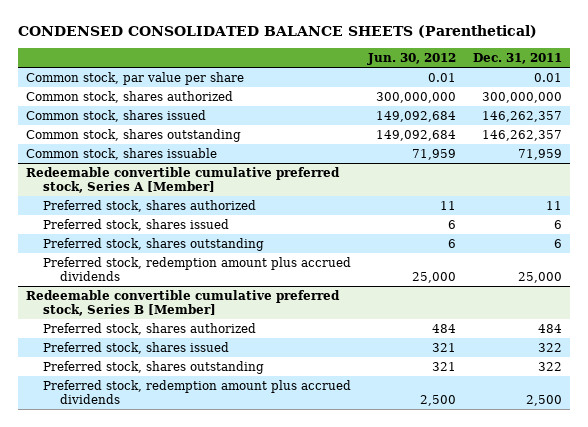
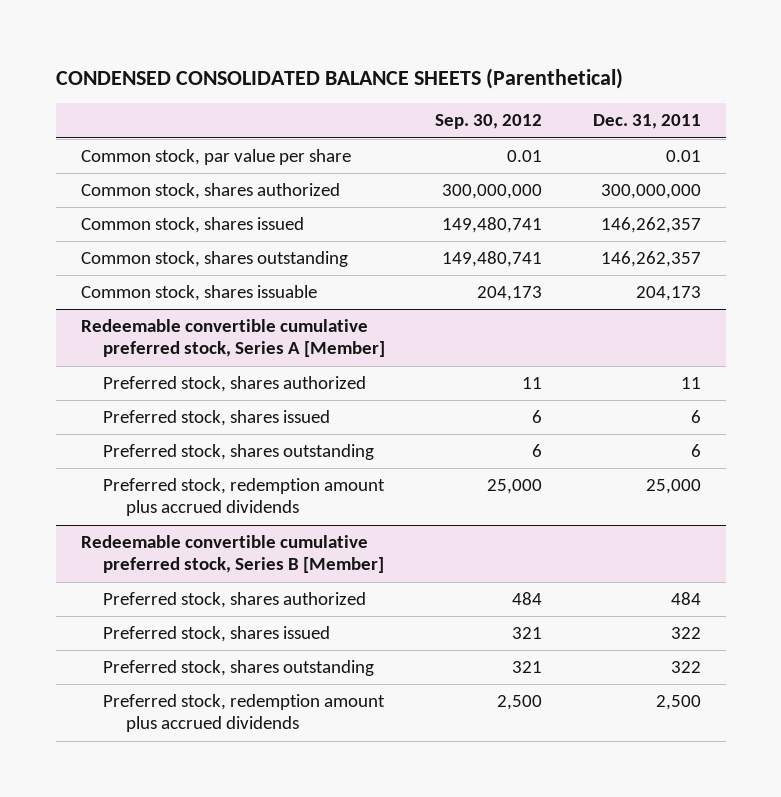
- | Jun. 30, 2012 | Dec. 31, 2011
+ | Sep. 30, 2012 | Dec. 31, 2011
- Common stock, shares issuable | 71,959 | 71,959
+ Common stock, shares issuable | 204,173 | 204,173

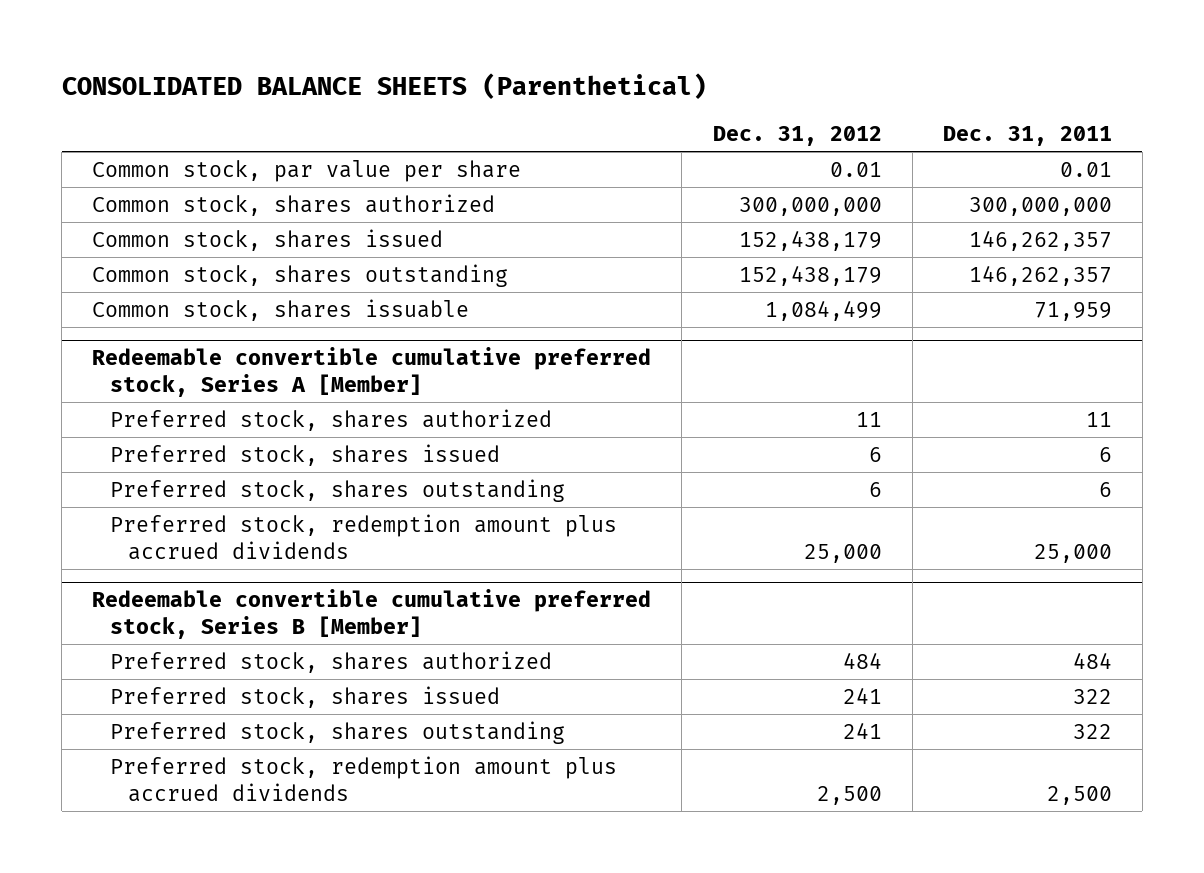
- CONDENSED CONSOLIDATED BALANCE SHEETS (Parenthetical)
+ CONSOLIDATED BALANCE SHEETS (Parenthetical)
- | Sep. 30, 2012 | Dec. 31, 2011
+ | Dec. 31, 2012 | Dec. 31, 2011
- Common stock, shares issuable | 204,173 | 204,173
+ Common stock, shares issuable | 1,084,499 | 71,959

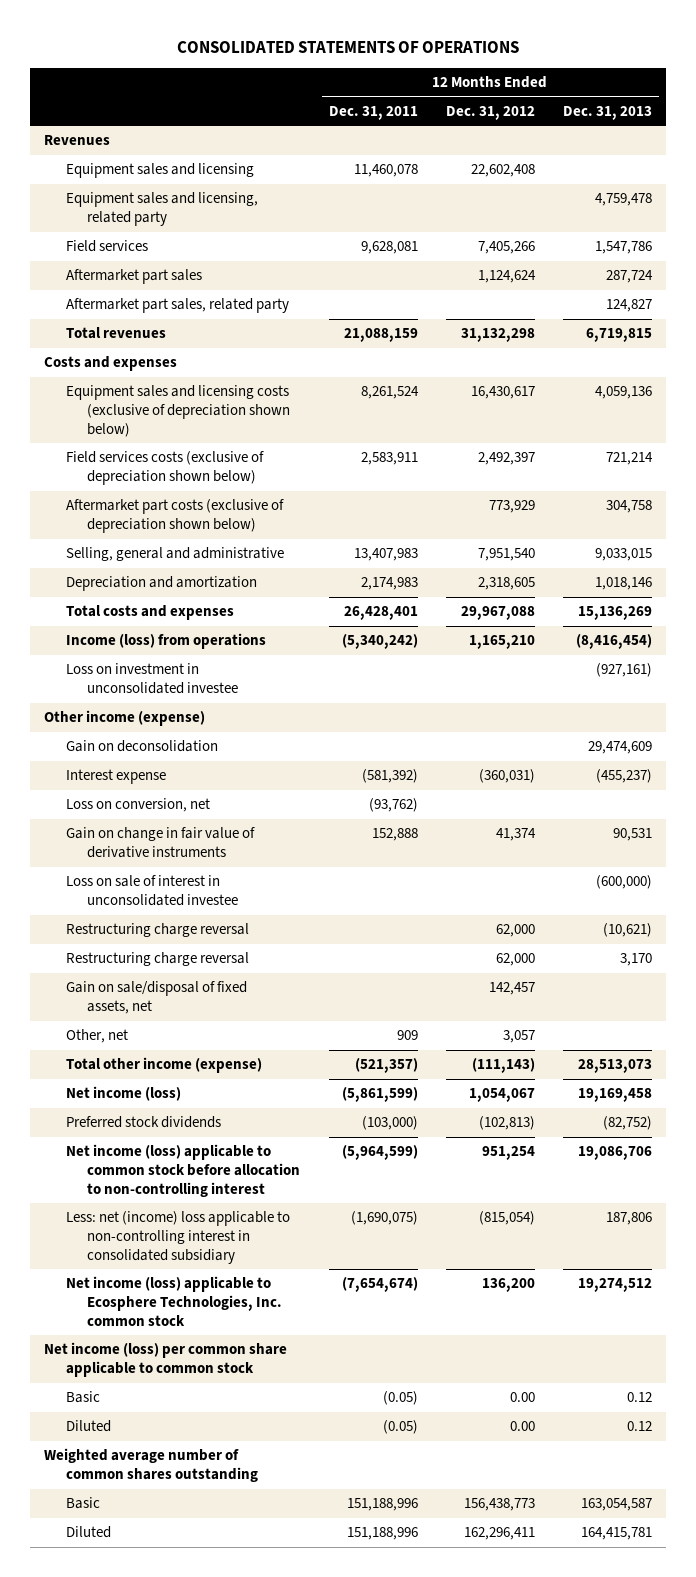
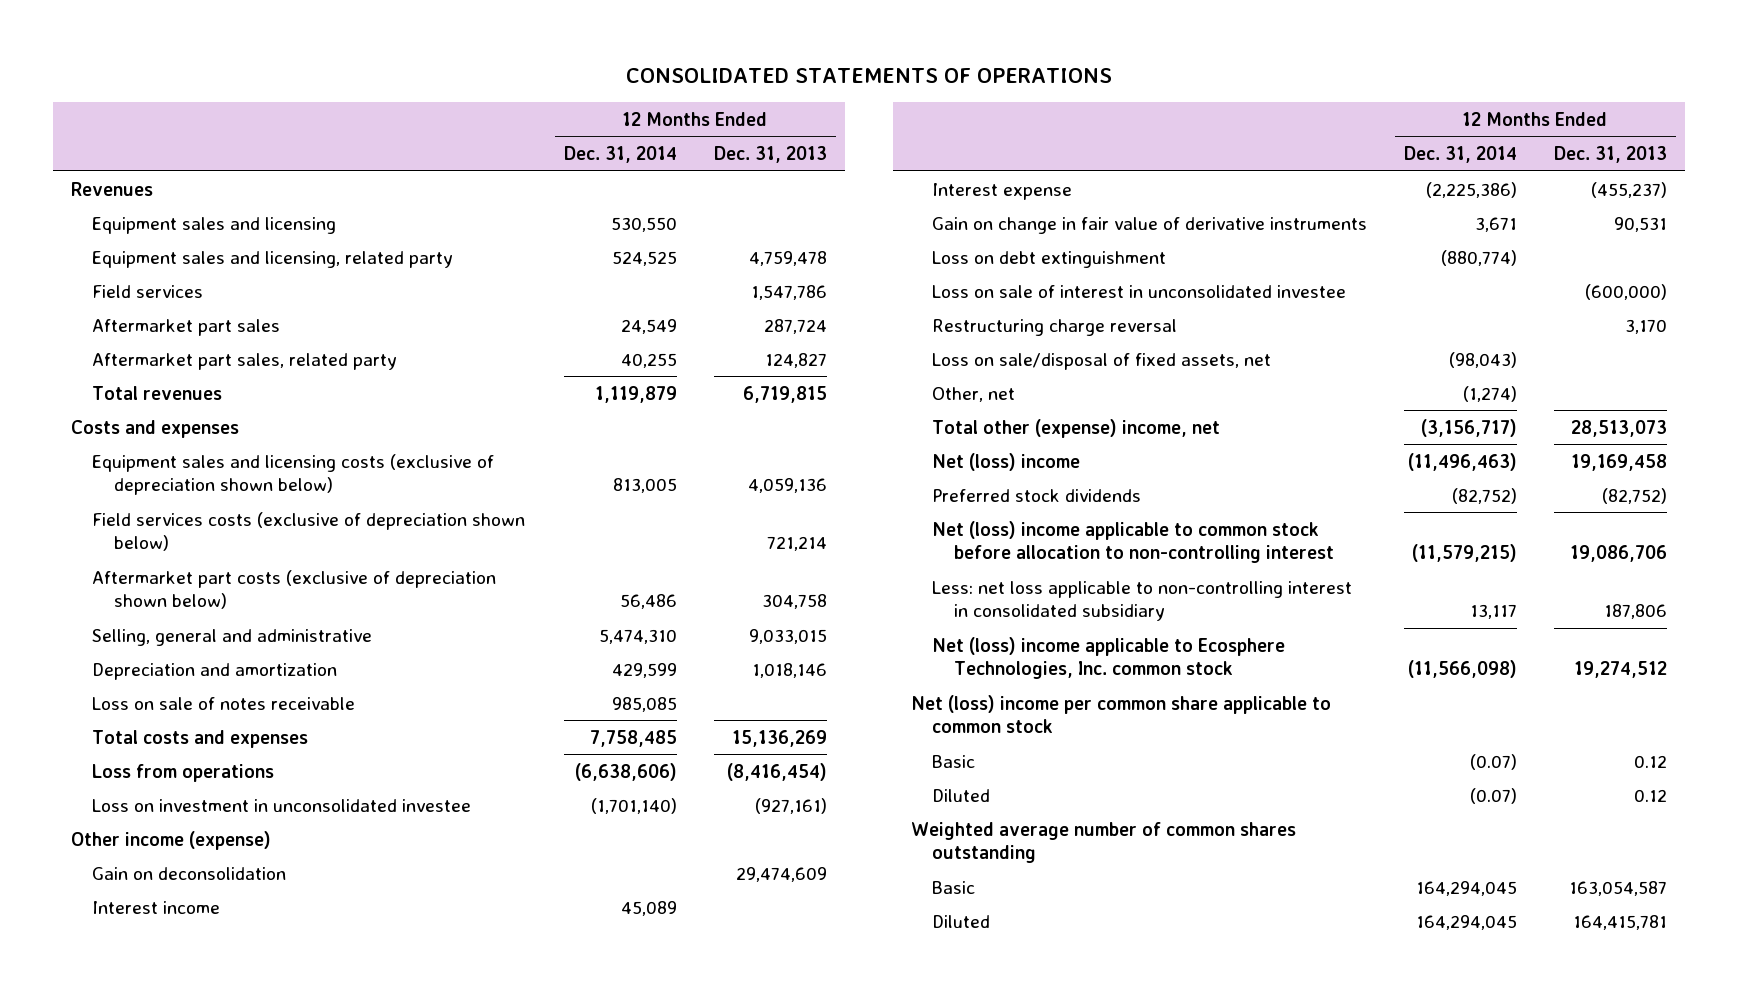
- | 12 Months Ended Dec. 31, 2011 | 12 Months Ended Dec. 31, 2012 | 12 Months Ended Dec. 31, 2013
+ | 12 Months Ended Dec. 31, 2014 | 12 Months Ended Dec. 31, 2013
+ Loss on sale of notes receivable | 985,085 |
- Income (loss) from operations | (5,340,242) | 1,165,210 | (8,416,454)
+ Loss from operations | (6,638,606) | (8,416,454)
+ Interest income | 45,089 |
- Loss on conversion, net | (93,762) | |
+ Loss on debt extinguishment | (880,774) |
- Restructuring charge reversal | | 62,000 | (10,621)
- Gain on sale/disposal of fixed assets, net | | 142,457 |
+ Loss on sale/disposal of fixed assets, net | (98,043) |
- Total other income (expense) | (521,357) | (111,143) | 28,513,073
- Net income (loss) | (5,861,599) | 1,054,067 | 19,169,458
+ Total other (expense) income, net | (3,156,717) | 28,513,073
+ Net (loss) income | (11,496,463) | 19,169,458
- Net income (loss) applicable to common stock before allocation to non-controlling interest | (5,964,599) | 951,254 | 19,086,706
- Less: net (income) loss applicable to non-controlling interest in consolidated subsidiary | (1,690,075) | (815,054) | 187,806
- Net income (loss) applicable to Ecosphere Technologies, Inc. common stock | (7,654,674) | 136,200 | 19,274,512
- Net income (loss) per common share applicable to common stock
+ Net (loss) income applicable to common stock before allocation to non-controlling interest | (11,579,215) | 19,086,706
+ Less: net loss applicable to non-controlling interest in consolidated subsidiary | 13,117 | 187,806
+ Net (loss) income applicable to Ecosphere Technologies, Inc. common stock | (11,566,098) | 19,274,512
+ Net (loss) income per common share applicable to common stock

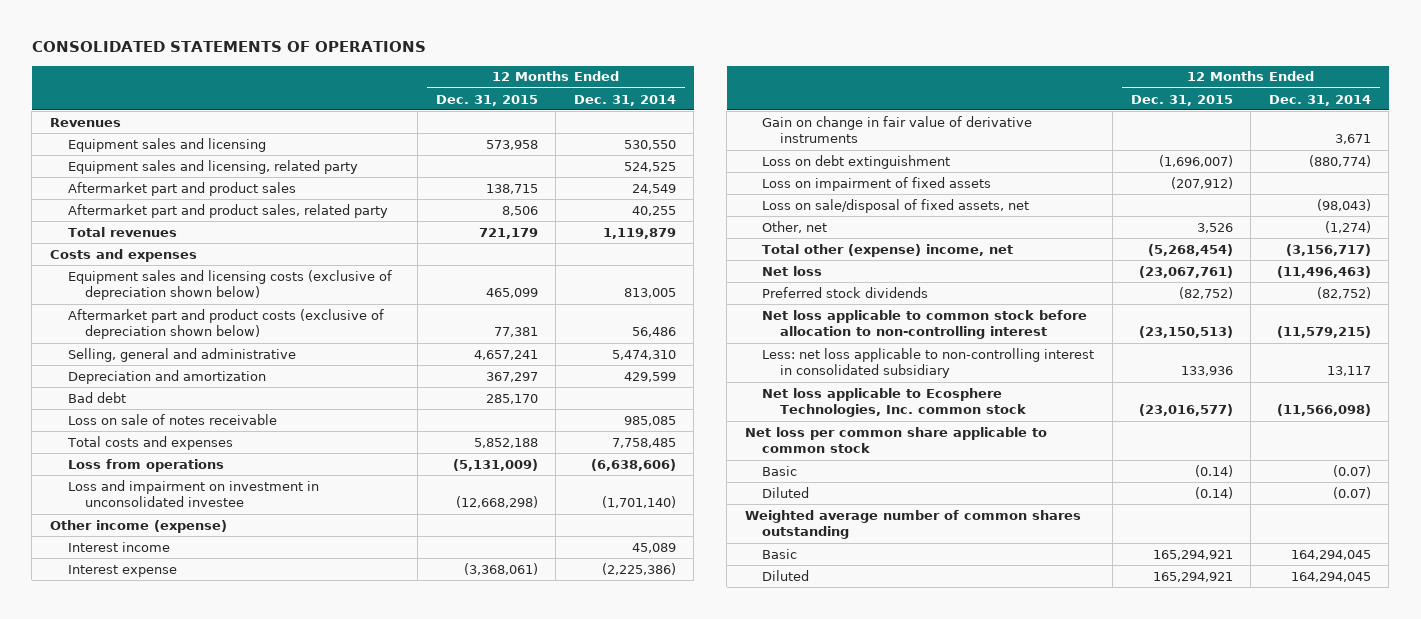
- | 12 Months Ended Dec. 31, 2014 | 12 Months Ended Dec. 31, 2013
+ | 12 Months Ended Dec. 31, 2015 | 12 Months Ended Dec. 31, 2014
- Field services | | 1,547,786
- Aftermarket part sales | 24,549 | 287,724
- Aftermarket part sales, related party | 40,255 | 124,827
+ Aftermarket part and product sales | 138,715 | 24,549
+ Aftermarket part and product sales, related party | 8,506 | 40,255
- Field services costs (exclusive of depreciation shown below) | | 721,214
- Aftermarket part costs (exclusive of depreciation shown below) | 56,486 | 304,758
+ Aftermarket part and product costs (exclusive of depreciation shown below) | 77,381 | 56,486
+ Bad debt | 285,170 |
- Loss on investment in unconsolidated investee | (1,701,140) | (927,161)
+ Loss and impairment on investment in unconsolidated investee | (12,668,298) | (1,701,140)
- Gain on deconsolidation | | 29,474,609
- Loss on sale of interest in unconsolidated investee | | (600,000)
- Restructuring charge reversal | | 3,170
+ Loss on impairment of fixed assets | (207,912) |
- Net (loss) income | (11,496,463) | 19,169,458
+ Net loss | (23,067,761) | (11,496,463)
- Net (loss) income applicable to common stock before allocation to non-controlling interest | (11,579,215) | 19,086,706
+ Net loss applicable to common stock before allocation to non-controlling interest | (23,150,513) | (11,579,215)
- Net (loss) income applicable to Ecosphere Technologies, Inc. common stock | (11,566,098) | 19,274,512
- Net (loss) income per common share applicable to common stock
+ Net loss applicable to Ecosphere Technologies, Inc. common stock | (23,016,577) | (11,566,098)
+ Net loss per common share applicable to common stock

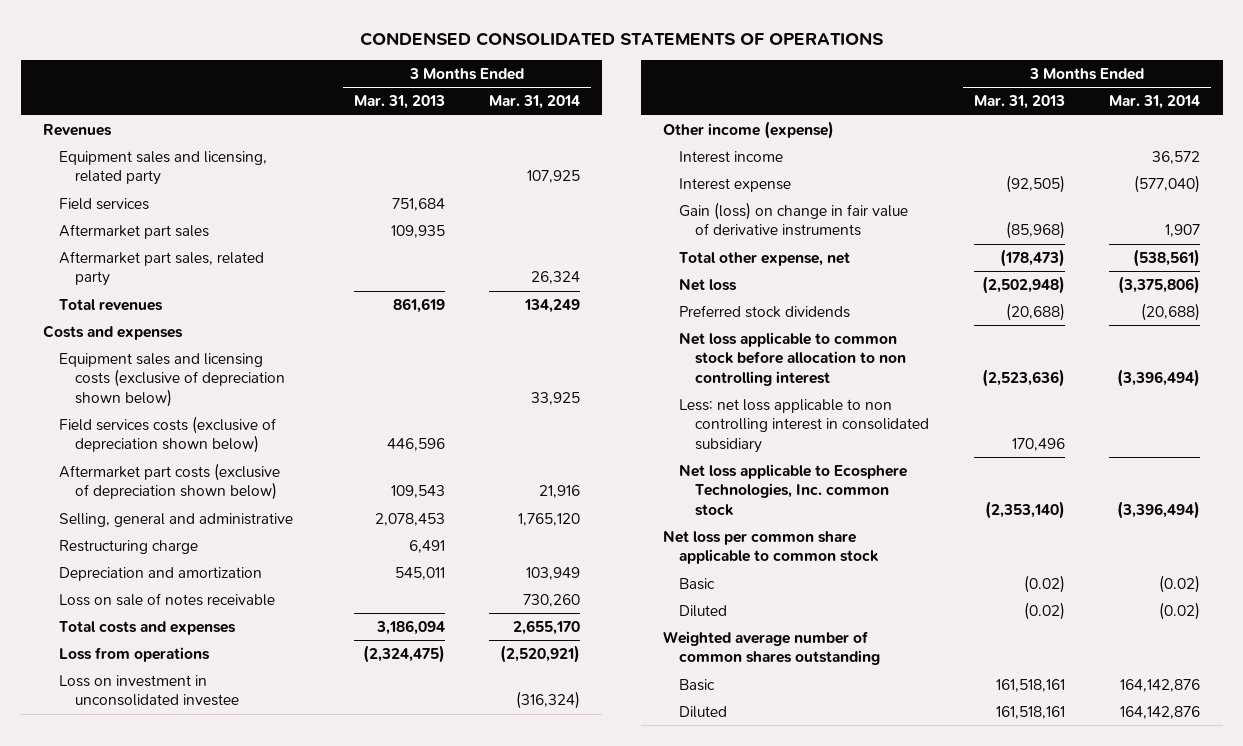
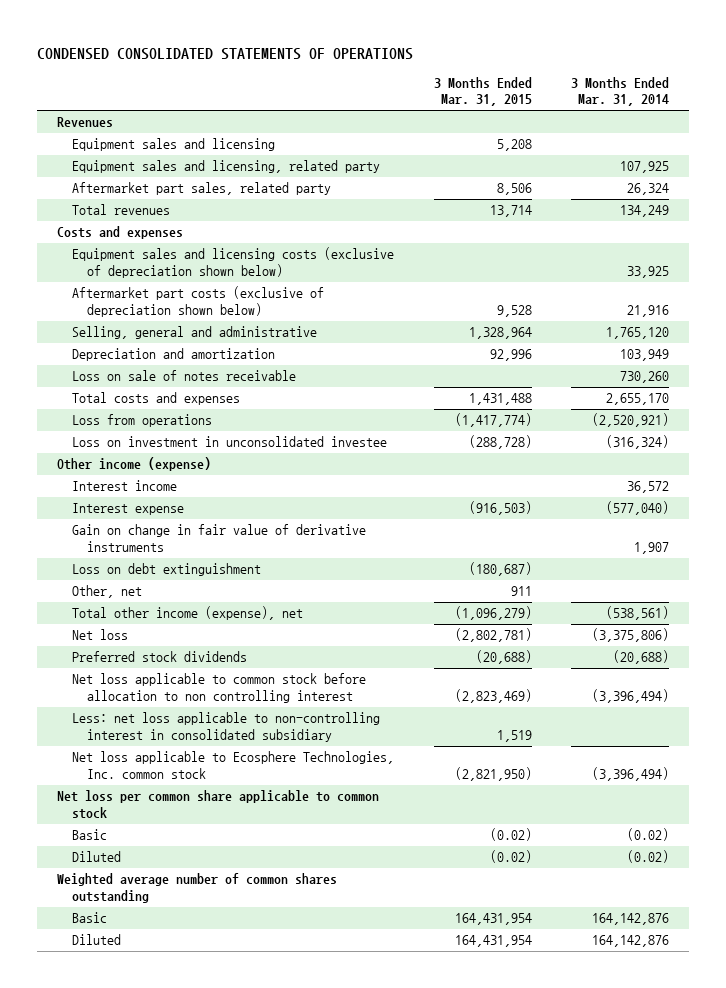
- | 3 Months Ended Mar. 31, 2013 | 3 Months Ended Mar. 31, 2014
+ | 3 Months Ended Mar. 31, 2015 | 3 Months Ended Mar. 31, 2014
+ Equipment sales and licensing | 5,208 |
- Field services | 751,684 |
- Aftermarket part sales | 109,935 |
- Field services costs (exclusive of depreciation shown below) | 446,596 |
- Restructuring charge | 6,491 |
- Gain (loss) on change in fair value of derivative instruments | (85,968) | 1,907
- Total other expense, net | (178,473) | (538,561)
+ Gain on change in fair value of derivative instruments | | 1,907
+ Loss on debt extinguishment | (180,687) |
+ Other, net | 911 |
+ Total other income (expense), net | (1,096,279) | (538,561)
- Less: net loss applicable to non controlling interest in consolidated subsidiary | 170,496 |
+ Less: net loss applicable to non-controlling interest in consolidated subsidiary | 1,519 |

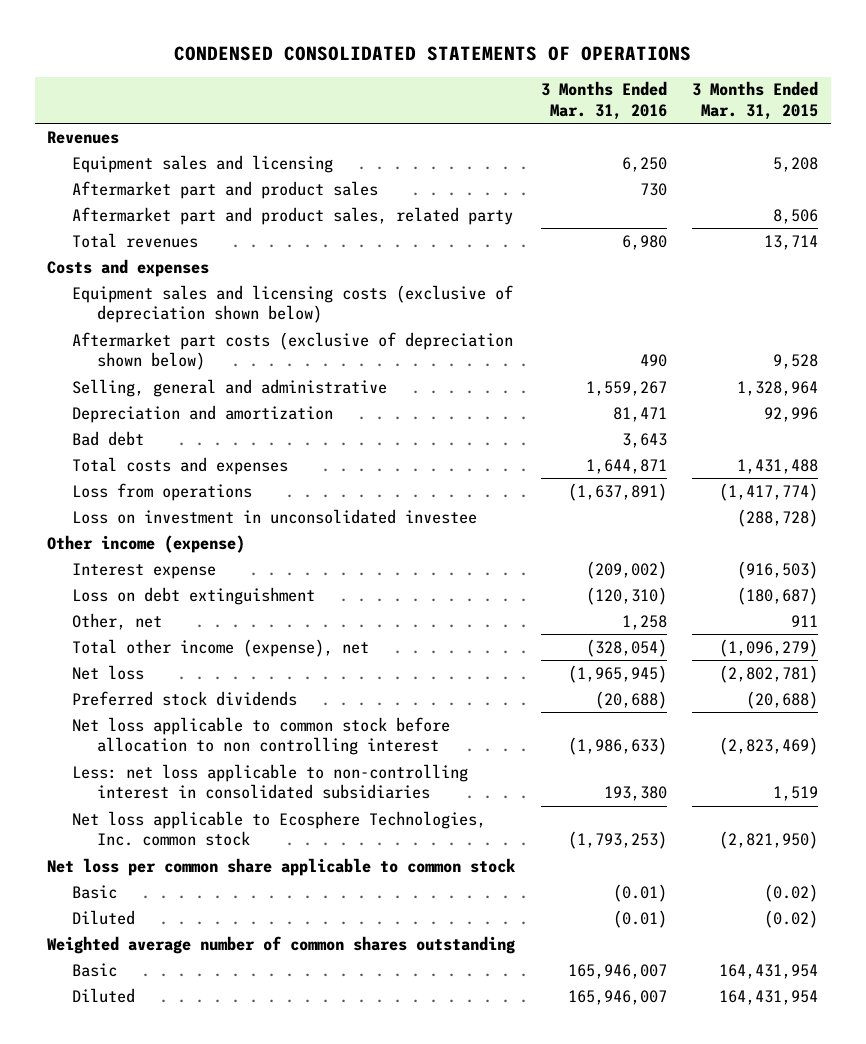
- | 3 Months Ended Mar. 31, 2015 | 3 Months Ended Mar. 31, 2014
+ | 3 Months Ended Mar. 31, 2016 | 3 Months Ended Mar. 31, 2015
- Equipment sales and licensing, related party | | 107,925
- Aftermarket part sales, related party | 8,506 | 26,324
+ Aftermarket part and product sales | 730 |
+ Aftermarket part and product sales, related party | | 8,506
- Loss on sale of notes receivable | | 730,260
+ Bad debt | 3,643 |
- Interest income | | 36,572
- Gain on change in fair value of derivative instruments | | 1,907
- Less: net loss applicable to non-controlling interest in consolidated subsidiary | 1,519 |
+ Less: net loss applicable to non-controlling interest in consolidated subsidiaries | 193,380 | 1,519

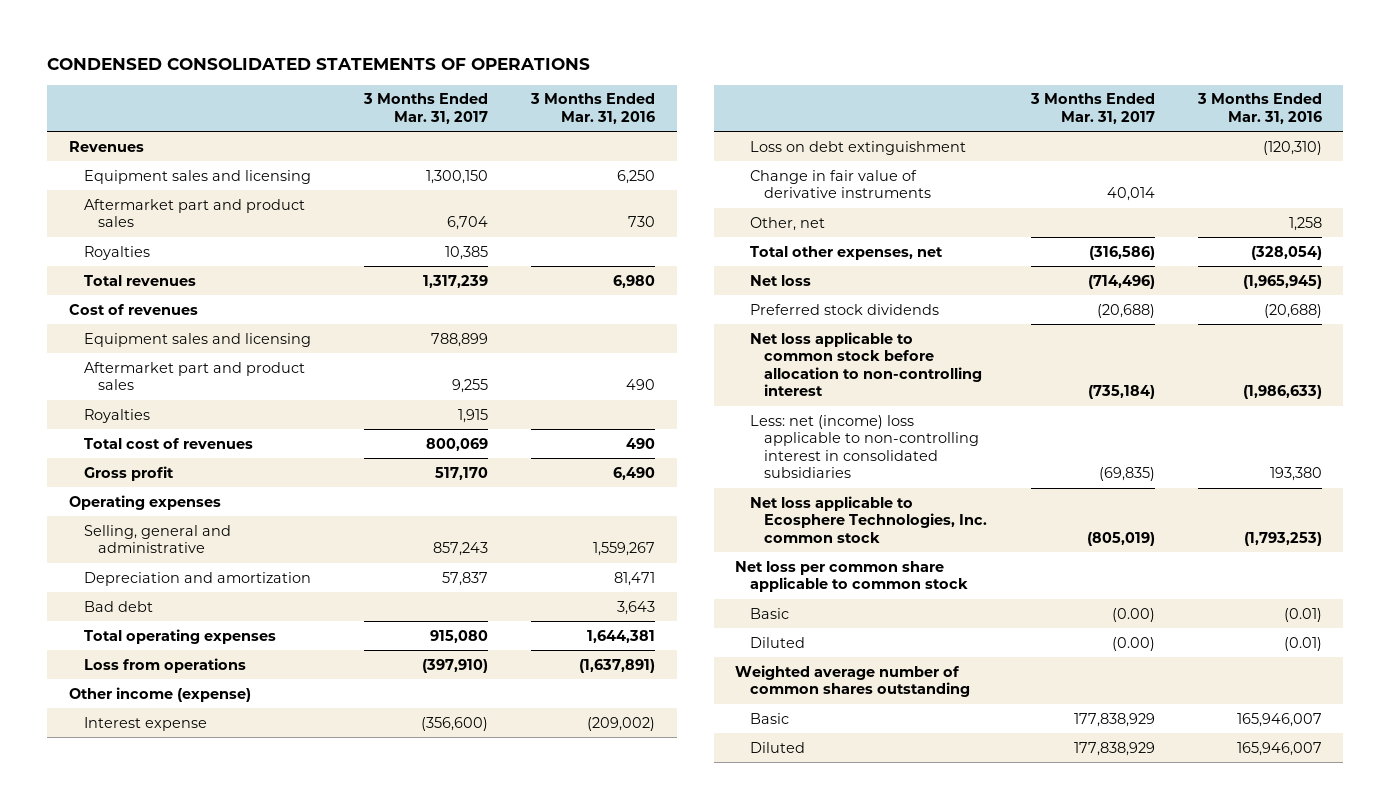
- | 3 Months Ended Mar. 31, 2016 | 3 Months Ended Mar. 31, 2015
+ | 3 Months Ended Mar. 31, 2017 | 3 Months Ended Mar. 31, 2016
- Aftermarket part and product sales, related party | | 8,506
+ Royalties | 10,385 |
- Costs and expenses
- Equipment sales and licensing costs (exclusive of depreciation shown below)
- Aftermarket part costs (exclusive of depreciation shown below) | 490 | 9,528
+ Cost of revenues
+ Equipment sales and licensing | 788,899 |
+ Aftermarket part and product sales | 9,255 | 490
+ Royalties | 1,915 |
+ Total cost of revenues | 800,069 | 490
+ Gross profit | 517,170 | 6,490
+ Operating expenses
- Total costs and expenses | 1,644,871 | 1,431,488
+ Total operating expenses | 915,080 | 1,644,381
- Loss on investment in unconsolidated investee | | (288,728)
+ Change in fair value of derivative instruments | 40,014 |
- Total other income (expense), net | (328,054) | (1,096,279)
+ Total other expenses, net | (316,586) | (328,054)
- Net loss applicable to common stock before allocation to non controlling interest | (1,986,633) | (2,823,469)
- Less: net loss applicable to non-controlling interest in consolidated subsidiaries | 193,380 | 1,519
+ Net loss applicable to common stock before allocation to non-controlling interest | (735,184) | (1,986,633)
+ Less: net (income) loss applicable to non-controlling interest in consolidated subsidiaries | (69,835) | 193,380

